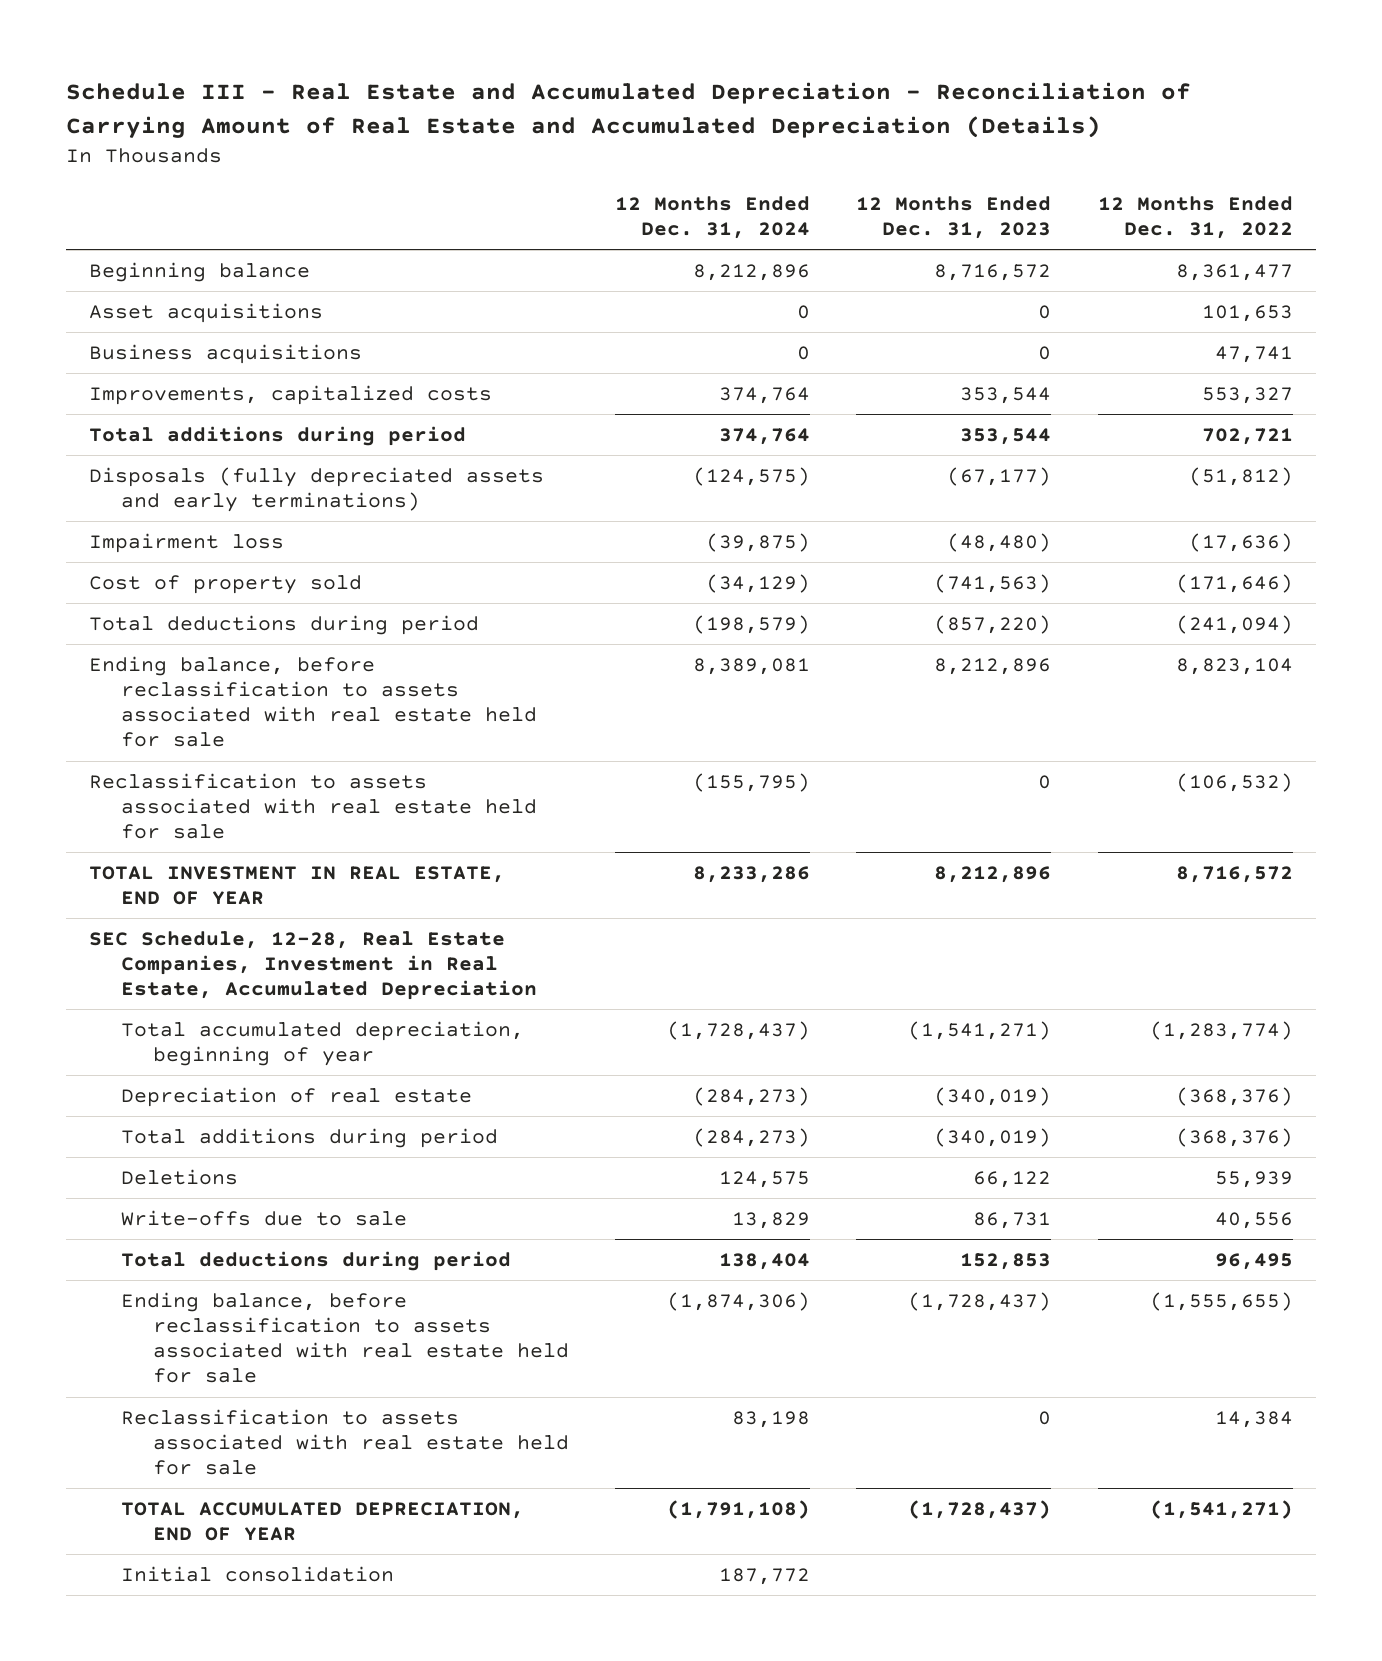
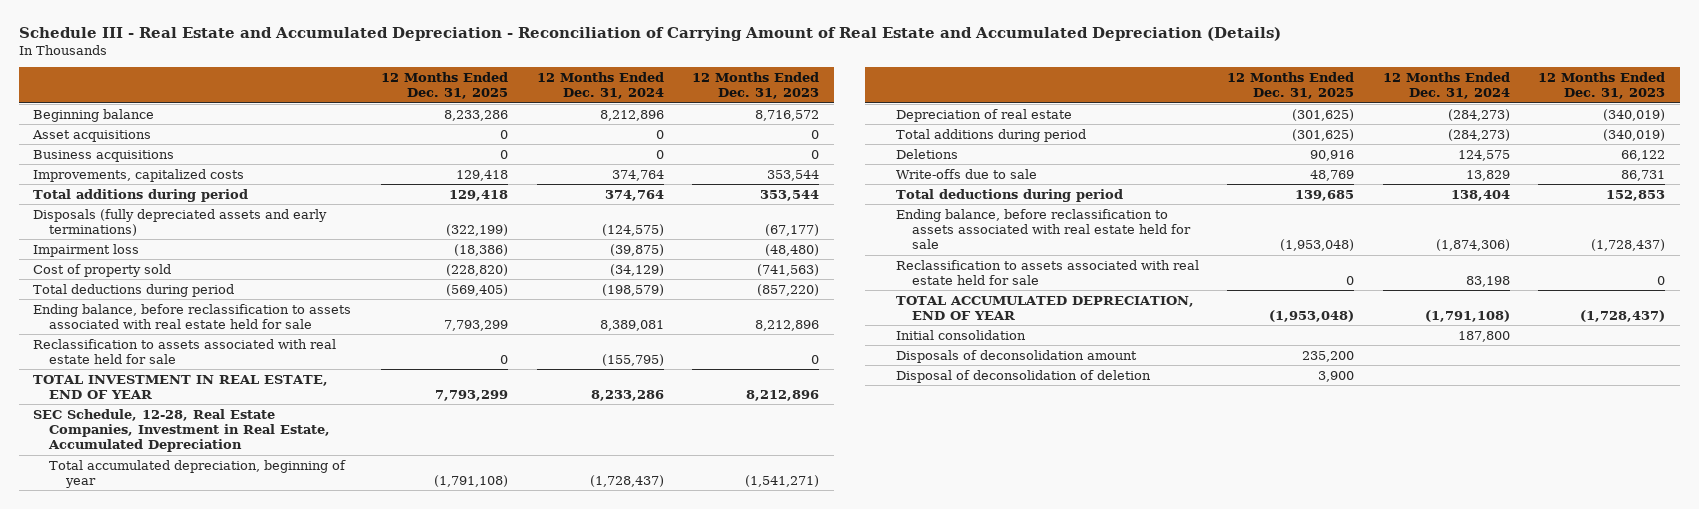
- | 12 Months Ended Dec. 31, 2024 | 12 Months Ended Dec. 31, 2023 | 12 Months Ended Dec. 31, 2022
+ | 12 Months Ended Dec. 31, 2025 | 12 Months Ended Dec. 31, 2024 | 12 Months Ended Dec. 31, 2023
- Initial consolidation | 187,772 | |
+ Initial consolidation | | 187,800 |
+ Disposals of deconsolidation amount | 235,200 | |
+ Disposal of deconsolidation of deletion | 3,900 | |

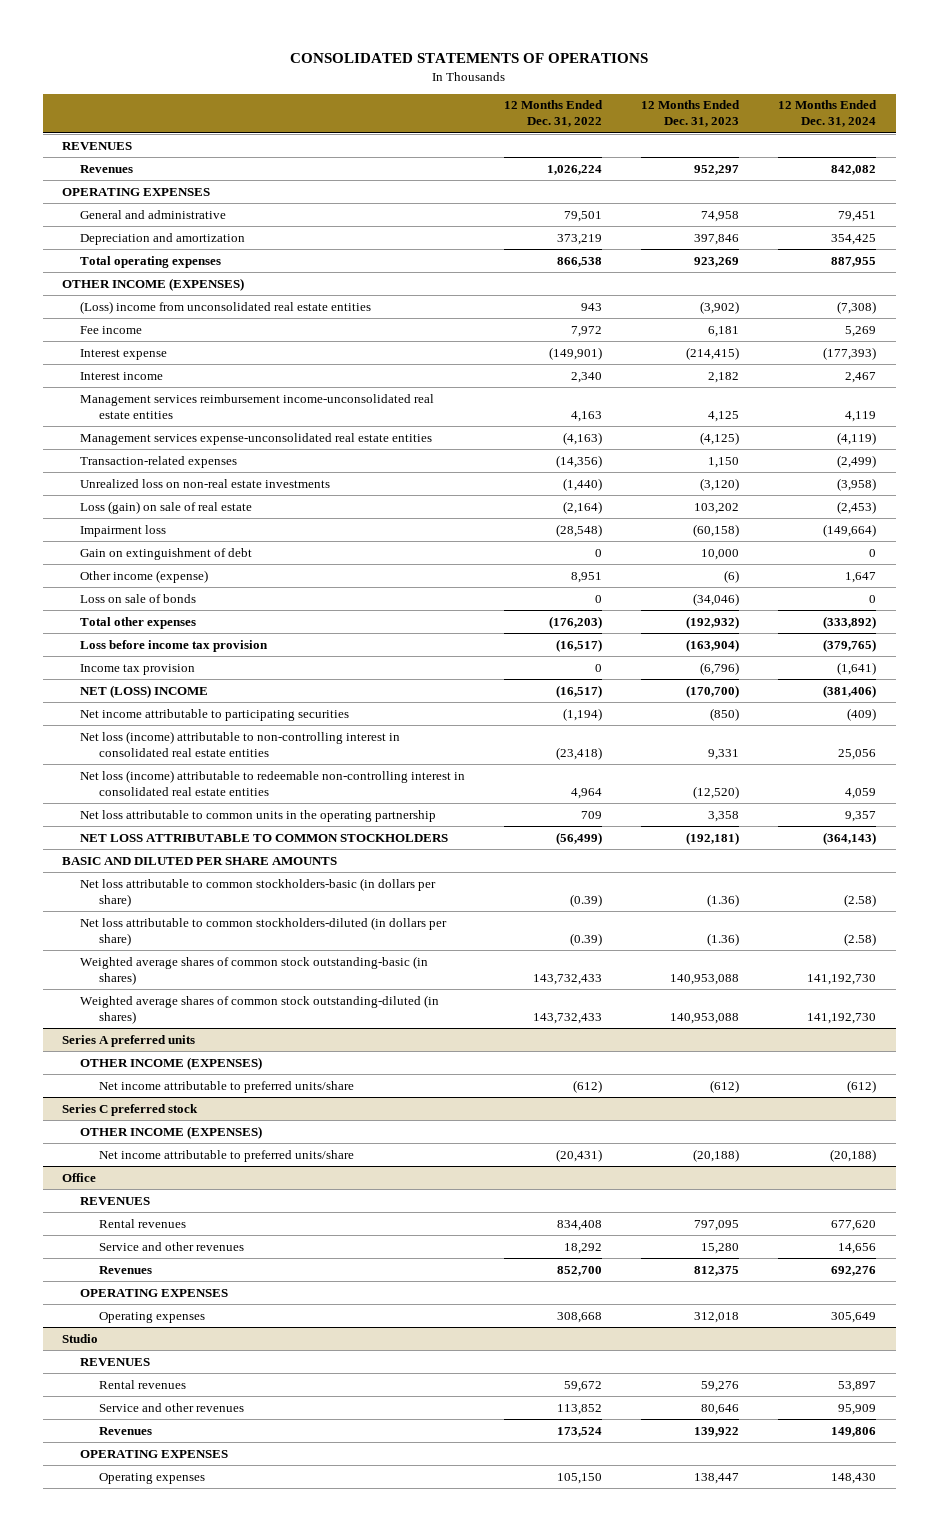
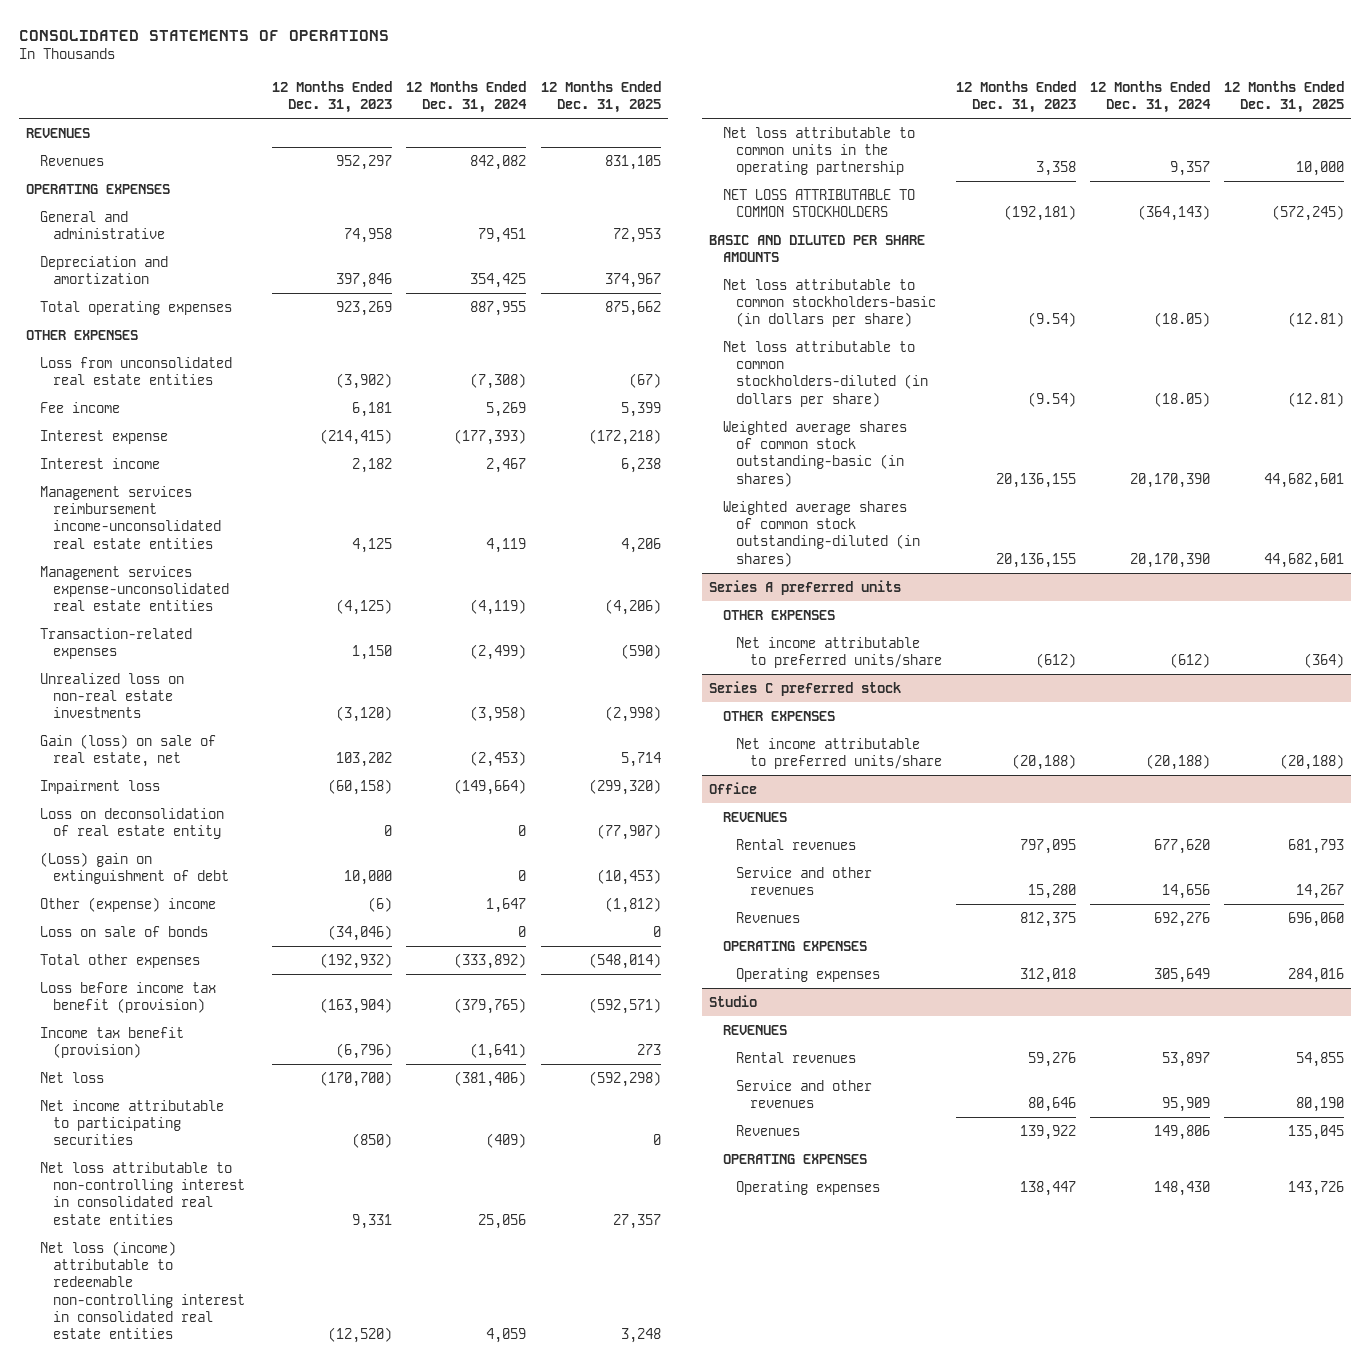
- | 12 Months Ended Dec. 31, 2022 | 12 Months Ended Dec. 31, 2023 | 12 Months Ended Dec. 31, 2024
+ | 12 Months Ended Dec. 31, 2023 | 12 Months Ended Dec. 31, 2024 | 12 Months Ended Dec. 31, 2025
- OTHER INCOME (EXPENSES)
- (Loss) income from unconsolidated real estate entities | 943 | (3,902) | (7,308)
+ OTHER EXPENSES
+ Loss from unconsolidated real estate entities | (3,902) | (7,308) | (67)
- Loss (gain) on sale of real estate | (2,164) | 103,202 | (2,453)
+ Gain (loss) on sale of real estate, net | 103,202 | (2,453) | 5,714
- Gain on extinguishment of debt | 0 | 10,000 | 0
- Other income (expense) | 8,951 | (6) | 1,647
+ Loss on deconsolidation of real estate entity | 0 | 0 | (77,907)
+ (Loss) gain on extinguishment of debt | 10,000 | 0 | (10,453)
+ Other (expense) income | (6) | 1,647 | (1,812)
- Loss before income tax provision | (16,517) | (163,904) | (379,765)
- Income tax provision | 0 | (6,796) | (1,641)
- NET (LOSS) INCOME | (16,517) | (170,700) | (381,406)
+ Loss before income tax benefit (provision) | (163,904) | (379,765) | (592,571)
+ Income tax benefit (provision) | (6,796) | (1,641) | 273
+ Net loss | (170,700) | (381,406) | (592,298)
- Net loss (income) attributable to non-controlling interest in consolidated real estate entities | (23,418) | 9,331 | 25,056
+ Net loss attributable to non-controlling interest in consolidated real estate entities | 9,331 | 25,056 | 27,357
- Net loss attributable to common stockholders-basic (in dollars per share) | (0.39) | (1.36) | (2.58)
- Net loss attributable to common stockholders-diluted (in dollars per share) | (0.39) | (1.36) | (2.58)
- Weighted average shares of common stock outstanding-basic (in shares) | 143,732,433 | 140,953,088 | 141,192,730
- Weighted average shares of common stock outstanding-diluted (in shares) | 143,732,433 | 140,953,088 | 141,192,730
+ Net loss attributable to common stockholders-basic (in dollars per share) | (9.54) | (18.05) | (12.81)
+ Net loss attributable to common stockholders-diluted (in dollars per share) | (9.54) | (18.05) | (12.81)
+ Weighted average shares of common stock outstanding-basic (in shares) | 20,136,155 | 20,170,390 | 44,682,601
+ Weighted average shares of common stock outstanding-diluted (in shares) | 20,136,155 | 20,170,390 | 44,682,601
@ Series A preferred units
- OTHER INCOME (EXPENSES)
+ OTHER EXPENSES
@ Series C preferred stock
- OTHER INCOME (EXPENSES)
+ OTHER EXPENSES

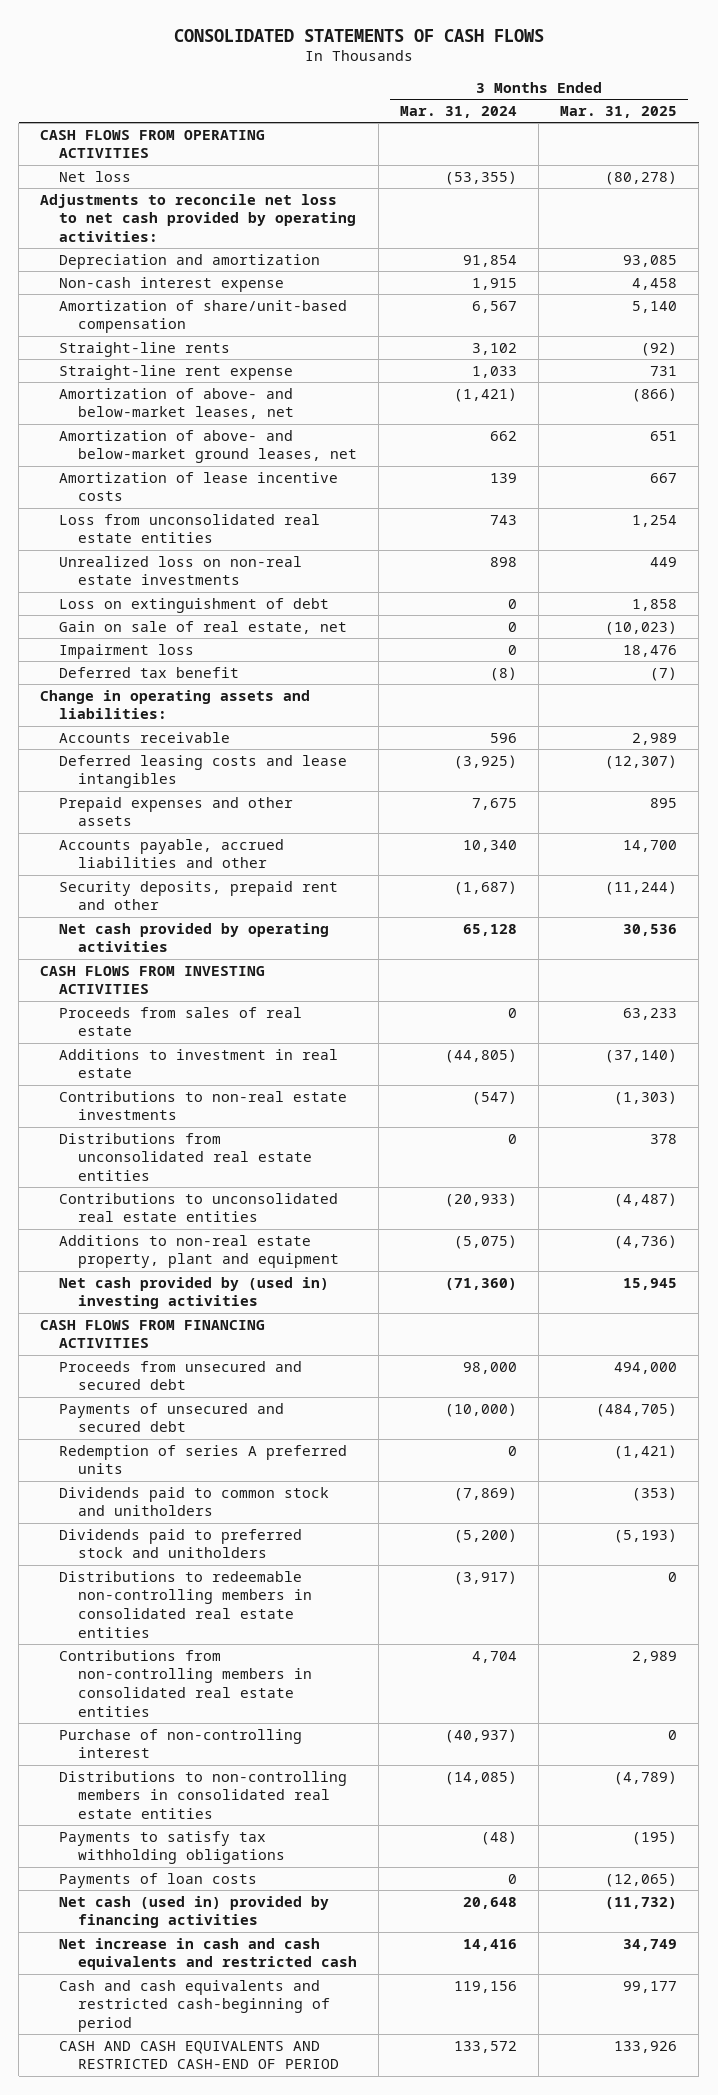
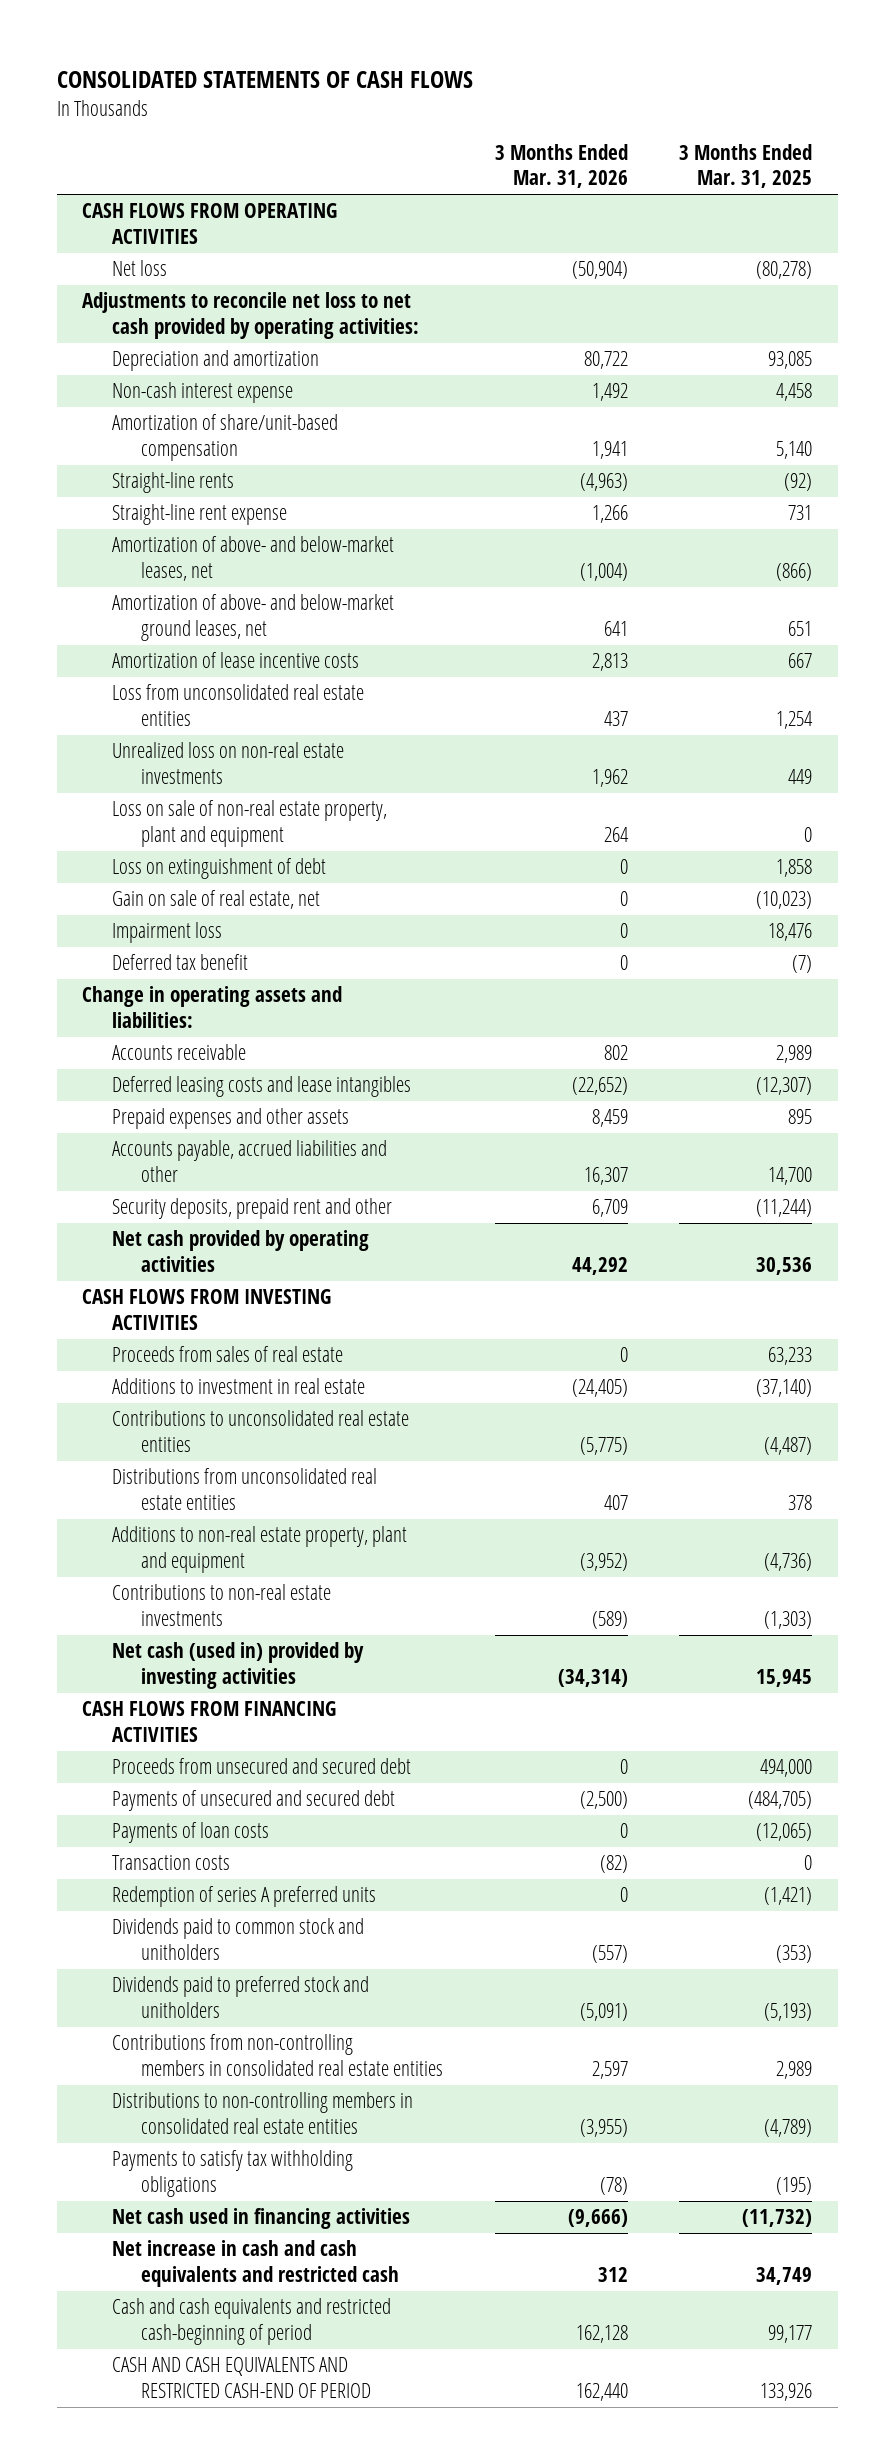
- | 3 Months Ended Mar. 31, 2024 | 3 Months Ended Mar. 31, 2025
+ | 3 Months Ended Mar. 31, 2026 | 3 Months Ended Mar. 31, 2025
+ Loss on sale of non-real estate property, plant and equipment | 264 | 0
moved down: Distributions from unconsolidated real estate entities | 407 | 378
- Net cash provided by (used in) investing activities | (71,360) | 15,945
moved down: Contributions to non-real estate investments | (589) | (1,303)
+ Net cash (used in) provided by investing activities | (34,314) | 15,945
moved up: Payments of loan costs | 0 | (12,065)
+ Transaction costs | (82) | 0
- Distributions to redeemable non-controlling members in consolidated real estate entities | (3,917) | 0
- Purchase of non-controlling interest | (40,937) | 0
- Net cash (used in) provided by financing activities | 20,648 | (11,732)
+ Net cash used in financing activities | (9,666) | (11,732)

